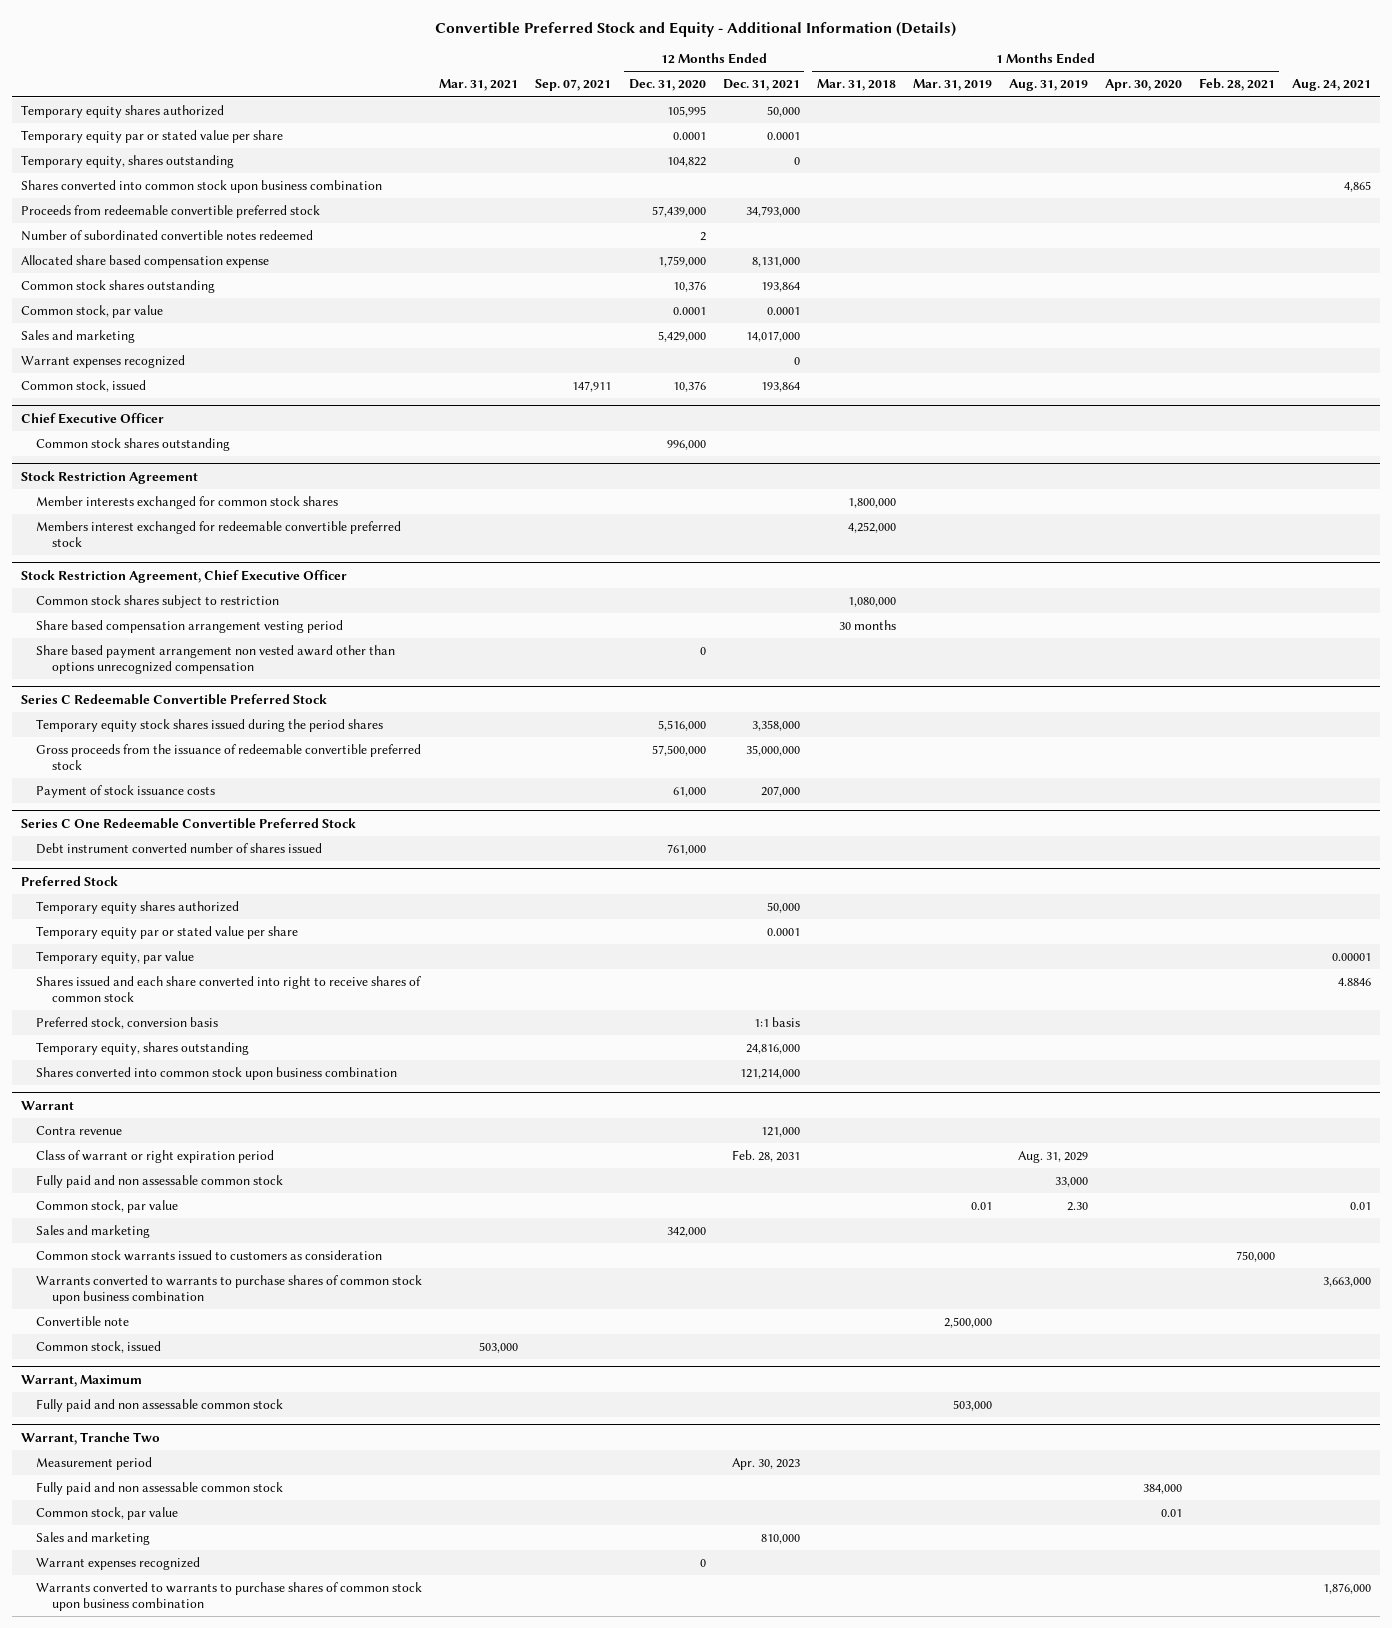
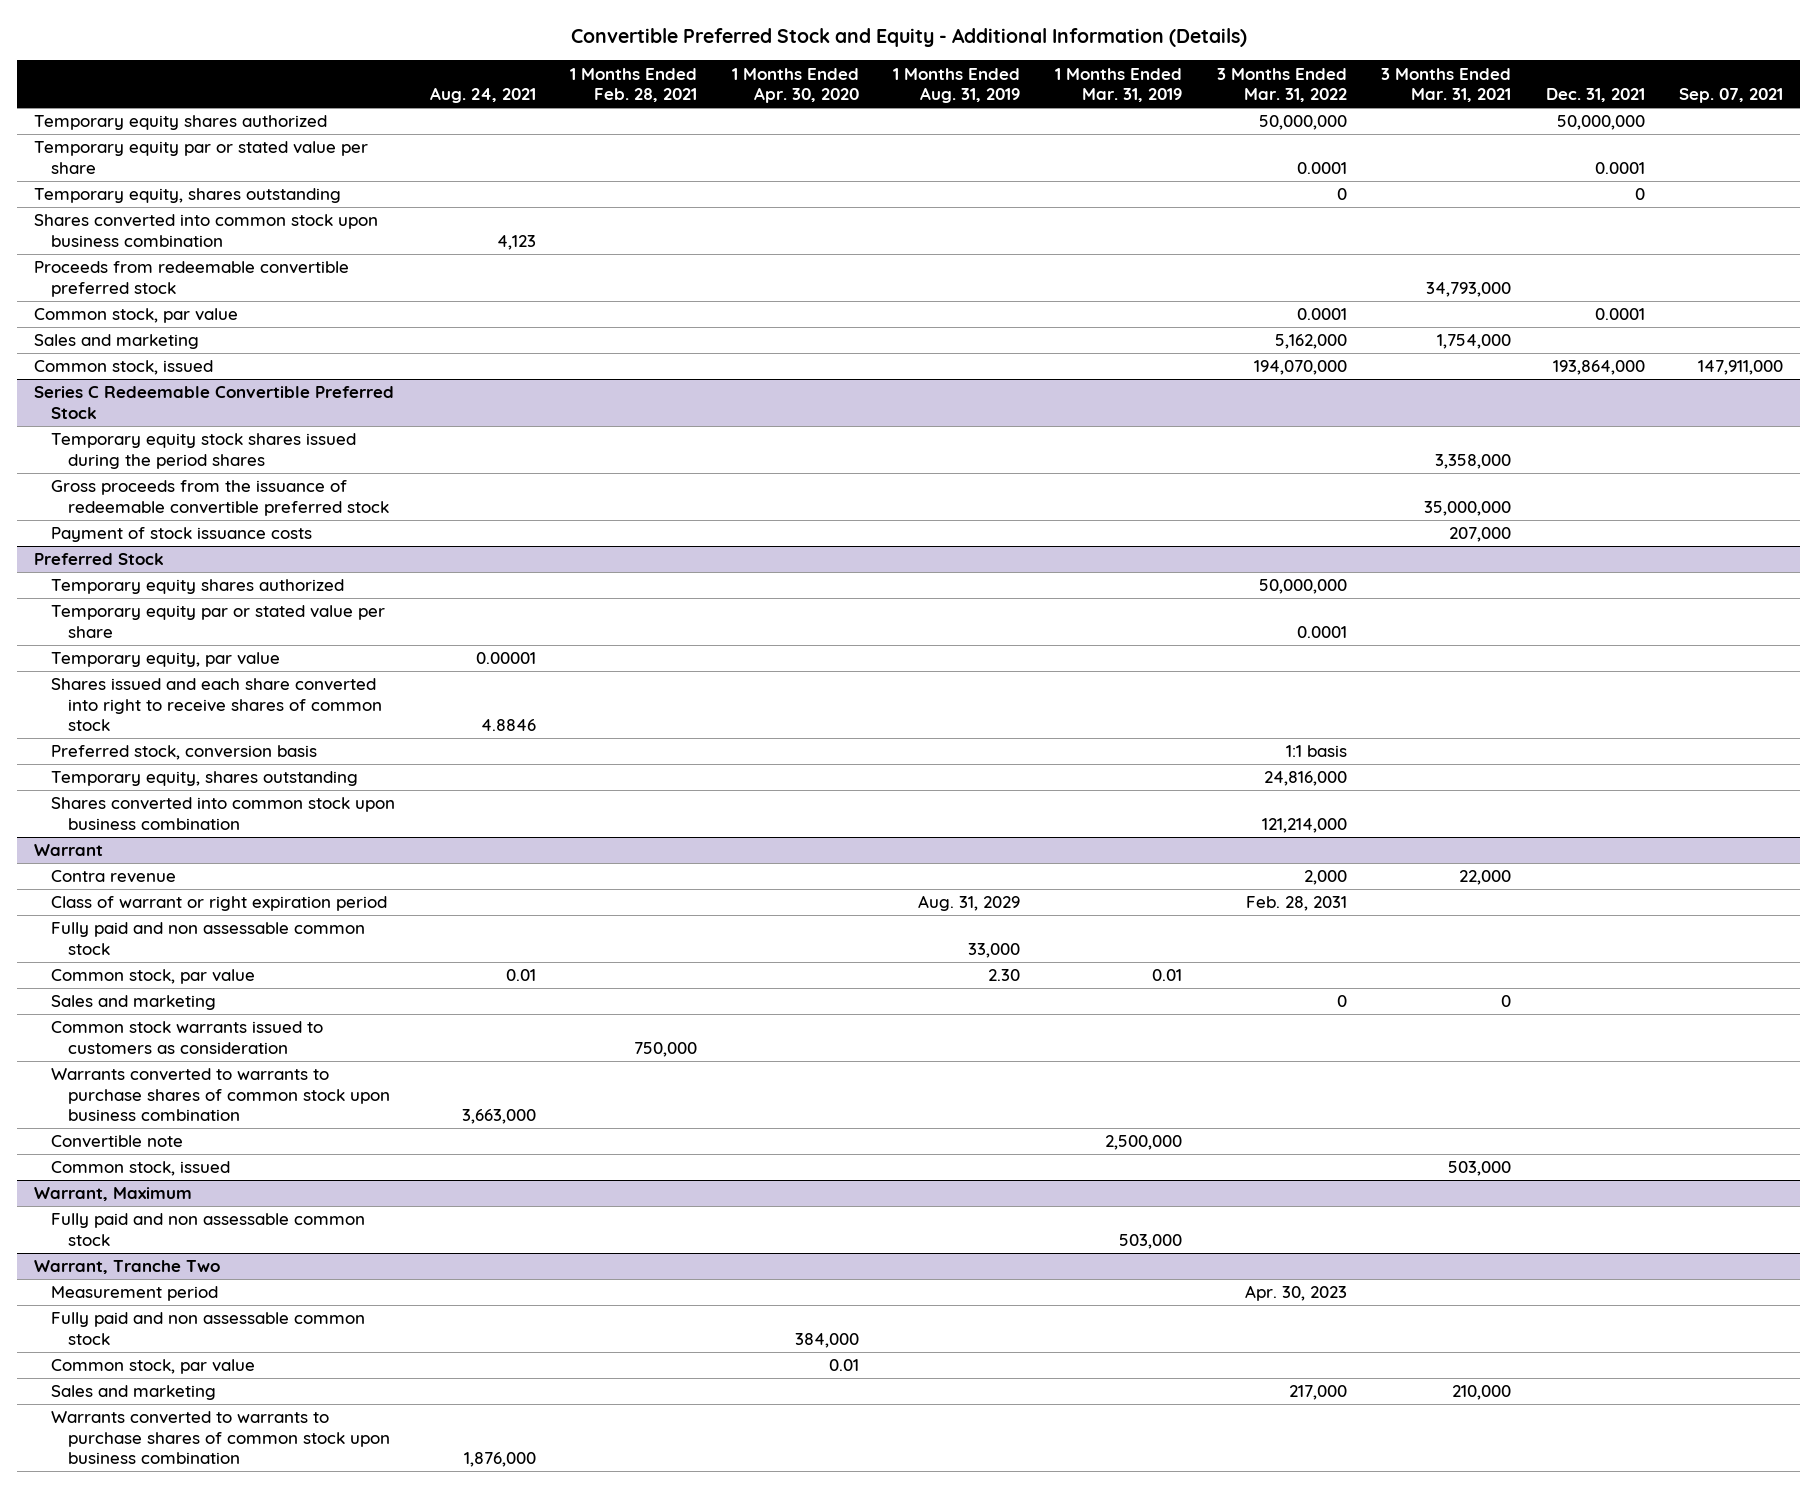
- | Mar. 31, 2021 | Sep. 07, 2021 | 12 Months Ended Dec. 31, 2020 | 12 Months Ended Dec. 31, 2021 | 1 Months Ended Mar. 31, 2018 | 1 Months Ended Mar. 31, 2019 | 1 Months Ended Aug. 31, 2019 | 1 Months Ended Apr. 30, 2020 | 1 Months Ended Feb. 28, 2021 | Aug. 24, 2021
+ | Aug. 24, 2021 | 1 Months Ended Feb. 28, 2021 | 1 Months Ended Apr. 30, 2020 | 1 Months Ended Aug. 31, 2019 | 1 Months Ended Mar. 31, 2019 | 3 Months Ended Mar. 31, 2022 | 3 Months Ended Mar. 31, 2021 | Dec. 31, 2021 | Sep. 07, 2021
- Shares converted into common stock upon business combination | | | | | | | | | | 4,865
+ Shares converted into common stock upon business combination | 4,123 | | | | | | | |
- Number of subordinated convertible notes redeemed | | | 2 | | | | | | |
- Allocated share based compensation expense | | | 1,759,000 | 8,131,000 | | | | | |
- Common stock shares outstanding | | | 10,376 | 193,864 | | | | | |
- Warrant expenses recognized | | | | 0 | | | | | |
- Common stock, issued | | 147,911 | 10,376 | 193,864 | | | | | |
- Chief Executive Officer
- Common stock shares outstanding | | | 996,000 | | | | | | |
- Stock Restriction Agreement
- Member interests exchanged for common stock shares | | | | | 1,800,000 | | | | |
- Members interest exchanged for redeemable convertible preferred stock | | | | | 4,252,000 | | | | |
- Stock Restriction Agreement, Chief Executive Officer
- Common stock shares subject to restriction | | | | | 1,080,000 | | | | |
- Share based compensation arrangement vesting period | | | | | 30 months | | | | |
- Share based payment arrangement non vested award other than options unrecognized compensation | | | 0 | | | | | | |
+ Common stock, issued | | | | | | 194,070,000 | | 193,864,000 | 147,911,000
- Series C One Redeemable Convertible Preferred Stock
- Debt instrument converted number of shares issued | | | 761,000 | | | | | | |
@ Warrant, Tranche Two
- Warrant expenses recognized | | | 0 | | | | | | |

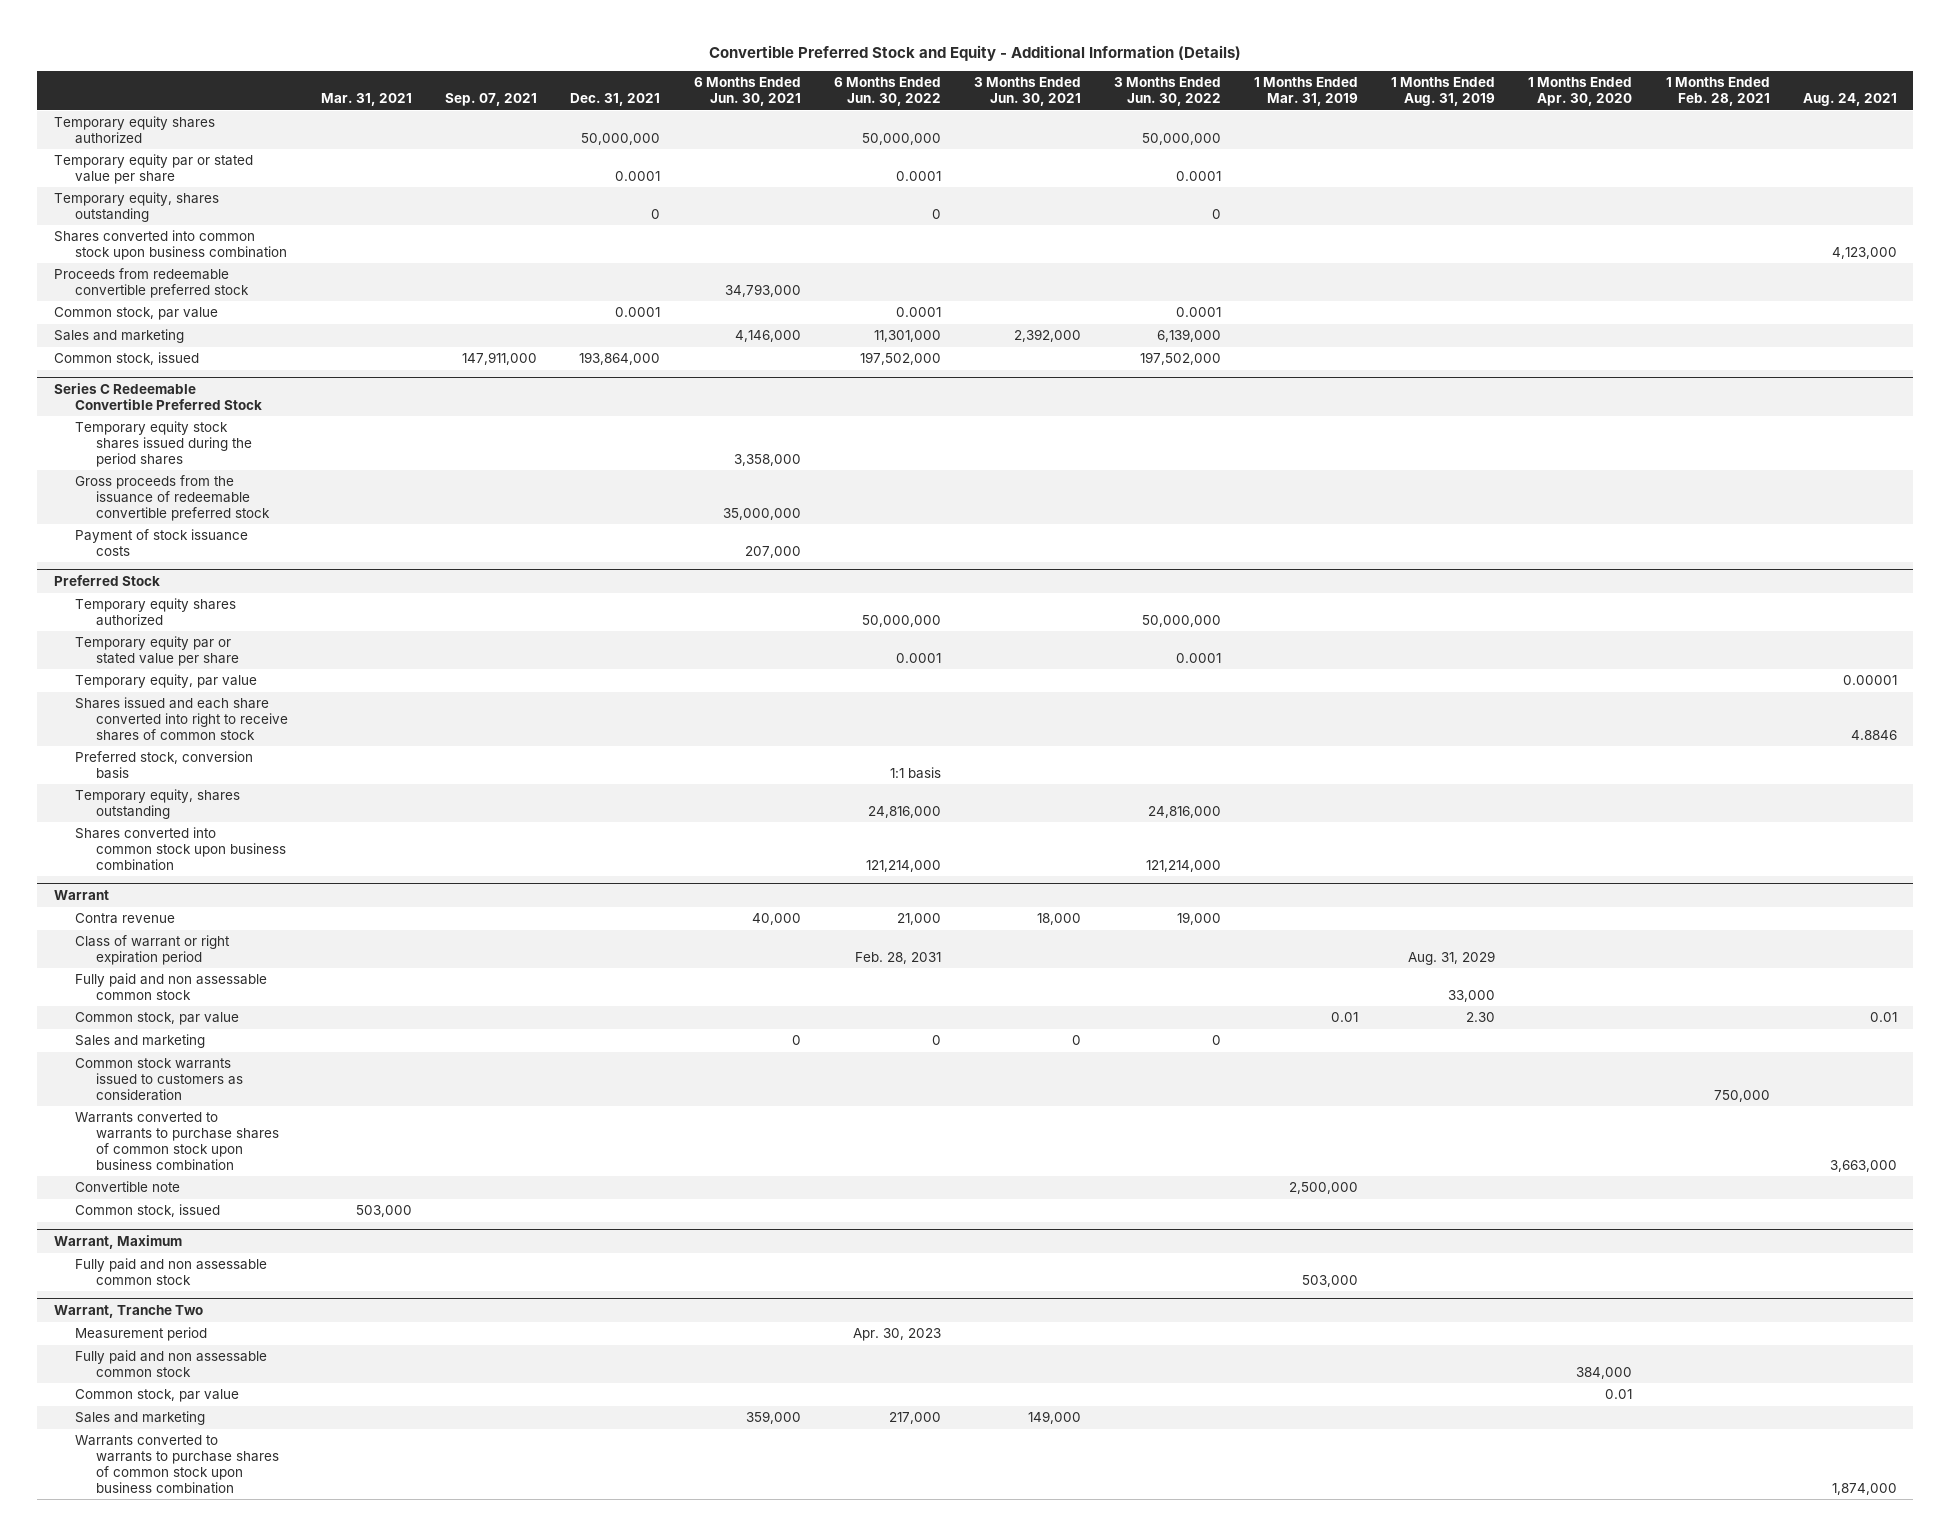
- | Aug. 24, 2021 | 1 Months Ended Feb. 28, 2021 | 1 Months Ended Apr. 30, 2020 | 1 Months Ended Aug. 31, 2019 | 1 Months Ended Mar. 31, 2019 | 3 Months Ended Mar. 31, 2022 | 3 Months Ended Mar. 31, 2021 | Dec. 31, 2021 | Sep. 07, 2021
+ | Mar. 31, 2021 | Sep. 07, 2021 | Dec. 31, 2021 | 6 Months Ended Jun. 30, 2021 | 6 Months Ended Jun. 30, 2022 | 3 Months Ended Jun. 30, 2021 | 3 Months Ended Jun. 30, 2022 | 1 Months Ended Mar. 31, 2019 | 1 Months Ended Aug. 31, 2019 | 1 Months Ended Apr. 30, 2020 | 1 Months Ended Feb. 28, 2021 | Aug. 24, 2021
- Shares converted into common stock upon business combination | 4,123 | | | | | | | |
+ Shares converted into common stock upon business combination | | | | | | | | | | | | 4,123,000
@ Warrant, Tranche Two
- Warrants converted to warrants to purchase shares of common stock upon business combination | 1,876,000 | | | | | | | |
+ Warrants converted to warrants to purchase shares of common stock upon business combination | | | | | | | | | | | | 1,874,000

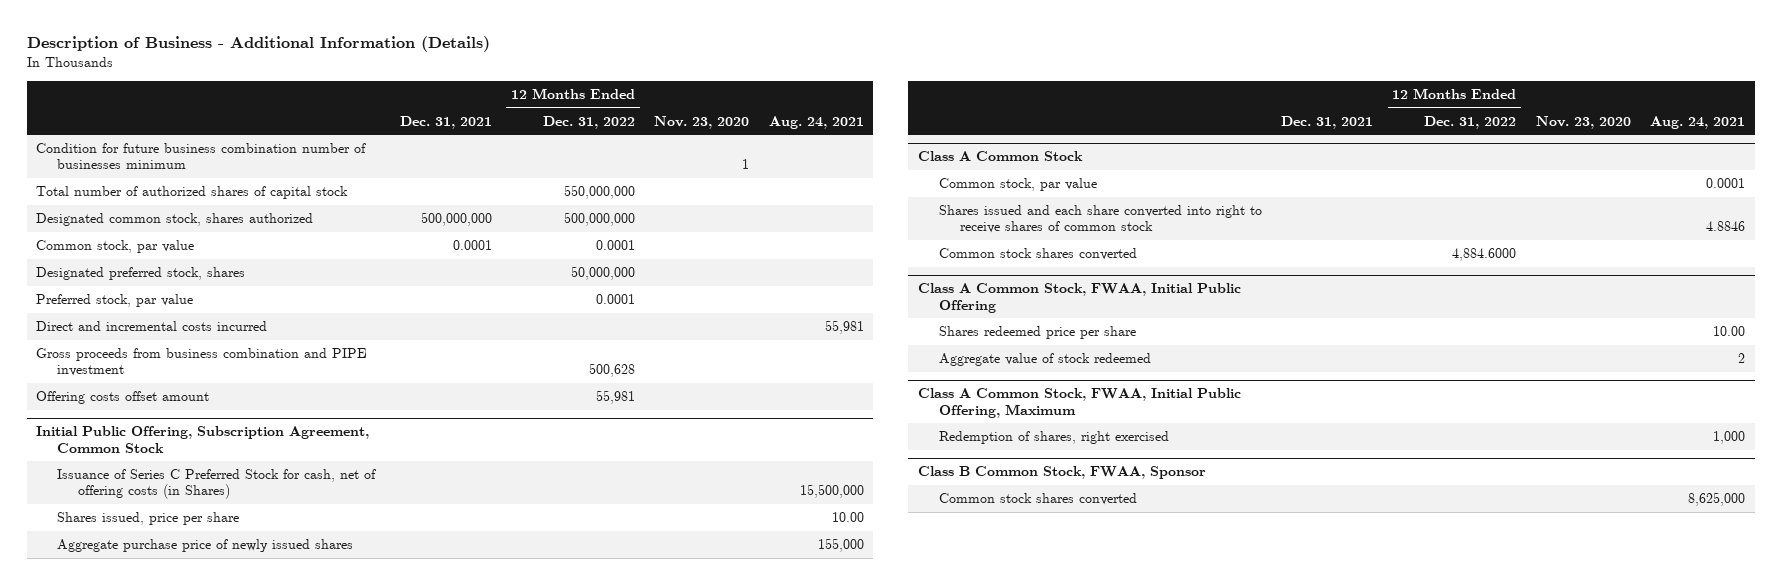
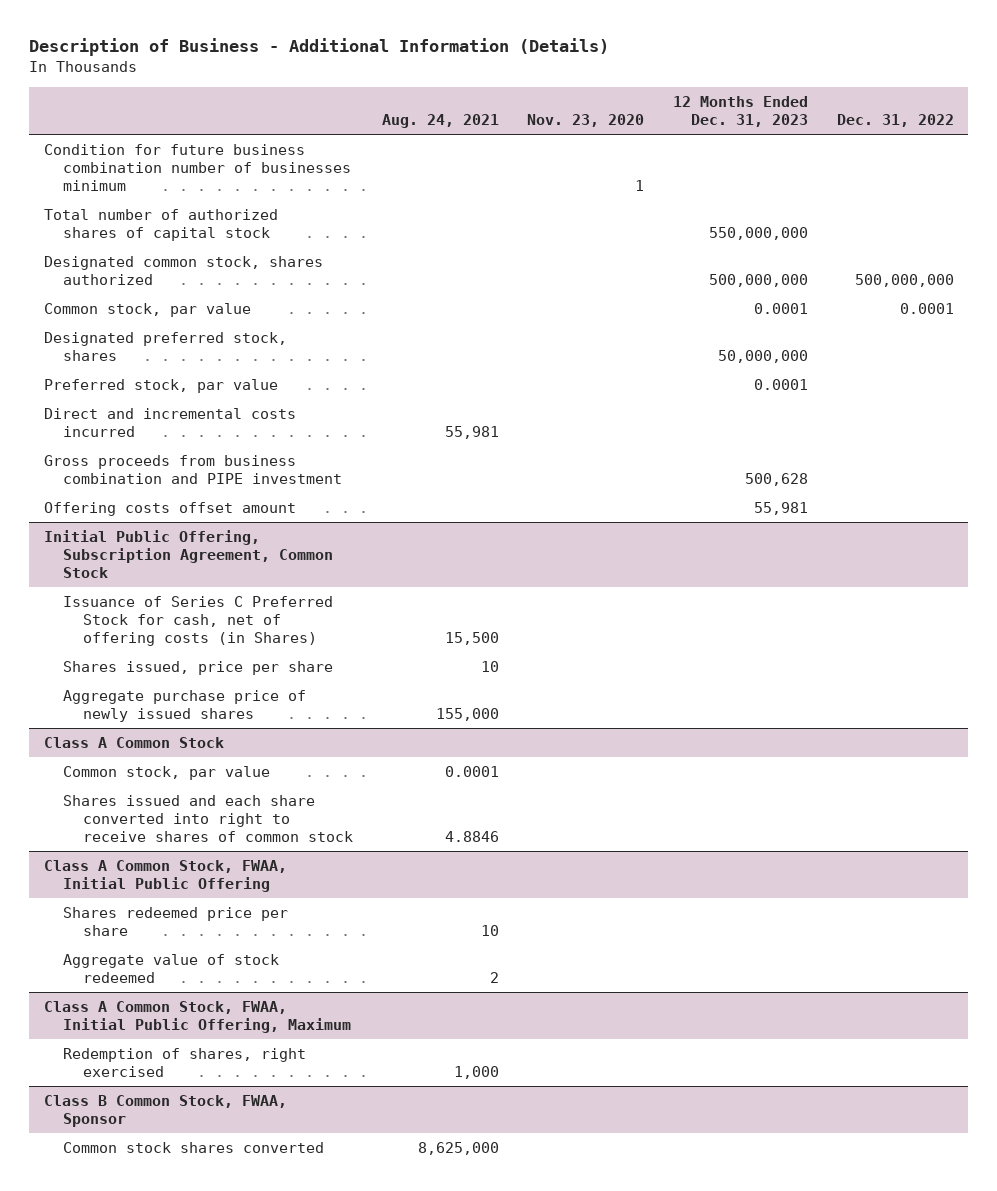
- | Dec. 31, 2021 | 12 Months Ended Dec. 31, 2022 | Nov. 23, 2020 | Aug. 24, 2021
+ | Aug. 24, 2021 | Nov. 23, 2020 | 12 Months Ended Dec. 31, 2023 | Dec. 31, 2022
@ Initial Public Offering, Subscription Agreement, Common Stock
- Issuance of Series C Preferred Stock for cash, net of offering costs (in Shares) | | | | 15,500,000
- Shares issued, price per share | | | | 10.00
+ Issuance of Series C Preferred Stock for cash, net of offering costs (in Shares) | 15,500 | | |
+ Shares issued, price per share | 10 | | |
@ Class A Common Stock
- Common stock shares converted | | 4,884.6000 | |
@ Class A Common Stock, FWAA, Initial Public Offering
- Shares redeemed price per share | | | | 10.00
+ Shares redeemed price per share | 10 | | |

